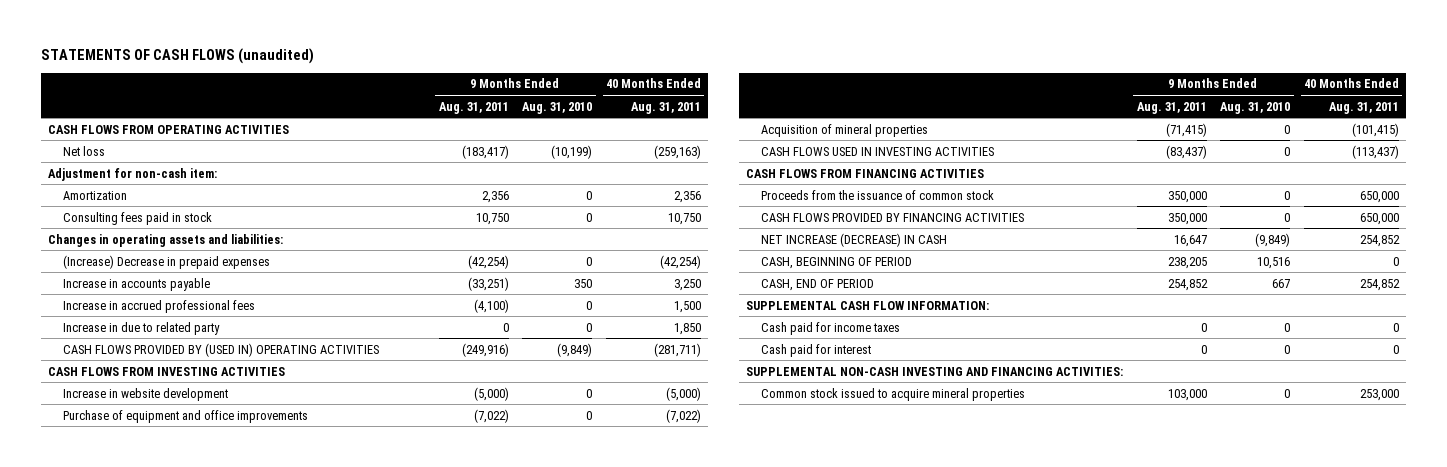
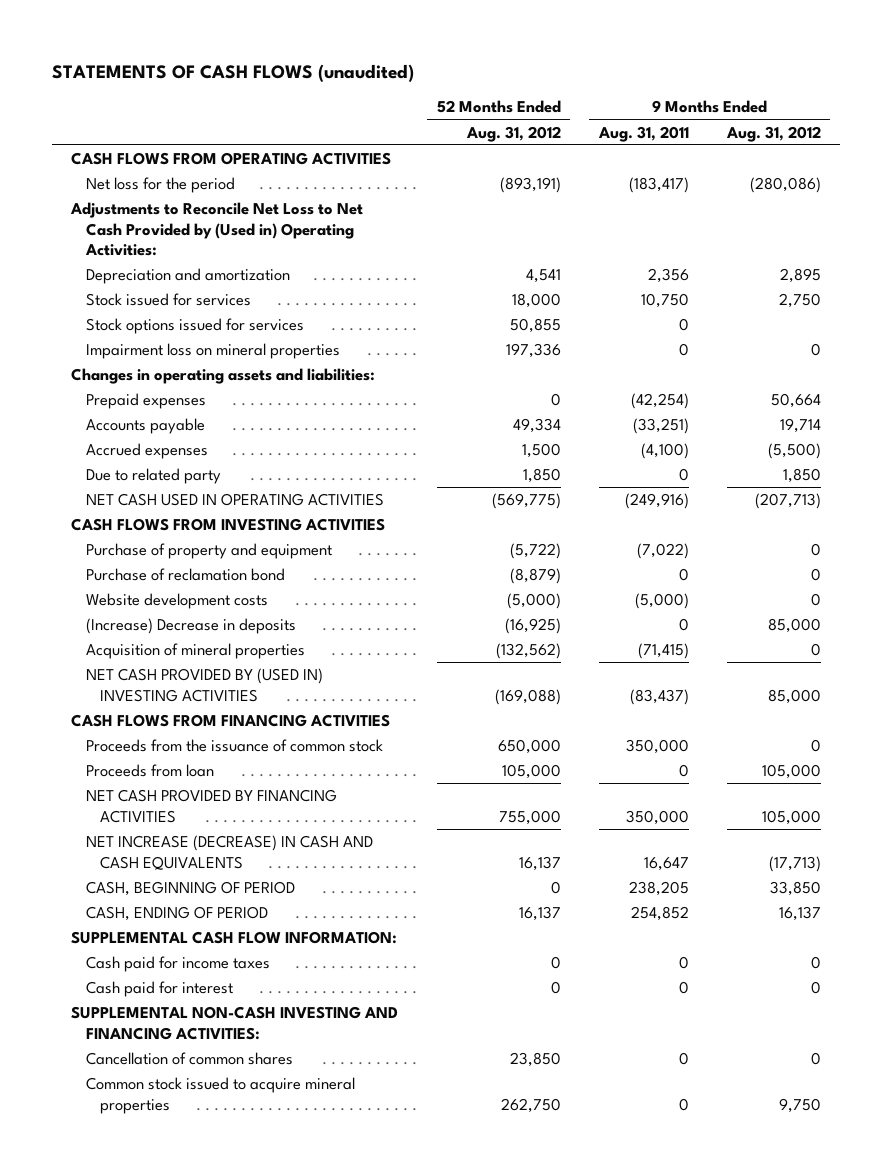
- | 9 Months Ended Aug. 31, 2011 | 9 Months Ended Aug. 31, 2010 | 40 Months Ended Aug. 31, 2011
+ | 52 Months Ended Aug. 31, 2012 | 9 Months Ended Aug. 31, 2011 | 9 Months Ended Aug. 31, 2012
- Net loss | (183,417) | (10,199) | (259,163)
- Adjustment for non-cash item:
- Amortization | 2,356 | 0 | 2,356
- Consulting fees paid in stock | 10,750 | 0 | 10,750
+ Net loss for the period | (893,191) | (183,417) | (280,086)
+ Adjustments to Reconcile Net Loss to Net Cash Provided by (Used in) Operating Activities:
+ Depreciation and amortization | 4,541 | 2,356 | 2,895
+ Stock issued for services | 18,000 | 10,750 | 2,750
+ Stock options issued for services | 50,855 | 0 |
+ Impairment loss on mineral properties | 197,336 | 0 | 0
- (Increase) Decrease in prepaid expenses | (42,254) | 0 | (42,254)
- Increase in accounts payable | (33,251) | 350 | 3,250
- Increase in accrued professional fees | (4,100) | 0 | 1,500
- Increase in due to related party | 0 | 0 | 1,850
- CASH FLOWS PROVIDED BY (USED IN) OPERATING ACTIVITIES | (249,916) | (9,849) | (281,711)
+ Prepaid expenses | 0 | (42,254) | 50,664
+ Accounts payable | 49,334 | (33,251) | 19,714
+ Accrued expenses | 1,500 | (4,100) | (5,500)
+ Due to related party | 1,850 | 0 | 1,850
+ NET CASH USED IN OPERATING ACTIVITIES | (569,775) | (249,916) | (207,713)
- Increase in website development | (5,000) | 0 | (5,000)
- Purchase of equipment and office improvements | (7,022) | 0 | (7,022)
+ Purchase of property and equipment | (5,722) | (7,022) | 0
+ Purchase of reclamation bond | (8,879) | 0 | 0
+ Website development costs | (5,000) | (5,000) | 0
+ (Increase) Decrease in deposits | (16,925) | 0 | 85,000
- CASH FLOWS USED IN INVESTING ACTIVITIES | (83,437) | 0 | (113,437)
+ NET CASH PROVIDED BY (USED IN) INVESTING ACTIVITIES | (169,088) | (83,437) | 85,000
- CASH FLOWS PROVIDED BY FINANCING ACTIVITIES | 350,000 | 0 | 650,000
- NET INCREASE (DECREASE) IN CASH | 16,647 | (9,849) | 254,852
+ Proceeds from loan | 105,000 | 0 | 105,000
+ NET CASH PROVIDED BY FINANCING ACTIVITIES | 755,000 | 350,000 | 105,000
+ NET INCREASE (DECREASE) IN CASH AND CASH EQUIVALENTS | 16,137 | 16,647 | (17,713)
- CASH, END OF PERIOD | 254,852 | 667 | 254,852
+ CASH, ENDING OF PERIOD | 16,137 | 254,852 | 16,137
- Common stock issued to acquire mineral properties | 103,000 | 0 | 253,000
+ Cancellation of common shares | 23,850 | 0 | 0
+ Common stock issued to acquire mineral properties | 262,750 | 0 | 9,750

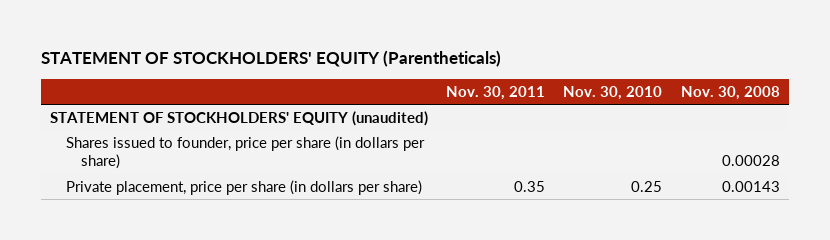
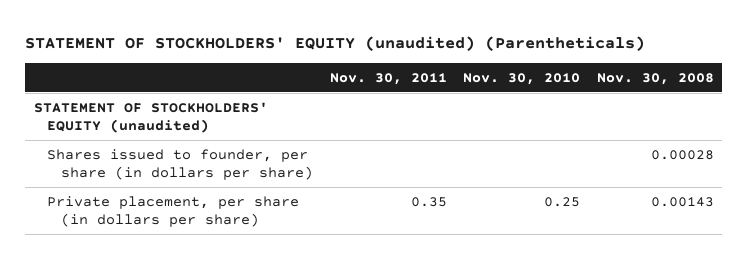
- STATEMENT OF STOCKHOLDERS' EQUITY (Parentheticals)
+ STATEMENT OF STOCKHOLDERS' EQUITY (unaudited) (Parentheticals)
- Shares issued to founder, price per share (in dollars per share) | | | 0.00028
- Private placement, price per share (in dollars per share) | 0.35 | 0.25 | 0.00143
+ Shares issued to founder, per share (in dollars per share) | | | 0.00028
+ Private placement, per share (in dollars per share) | 0.35 | 0.25 | 0.00143

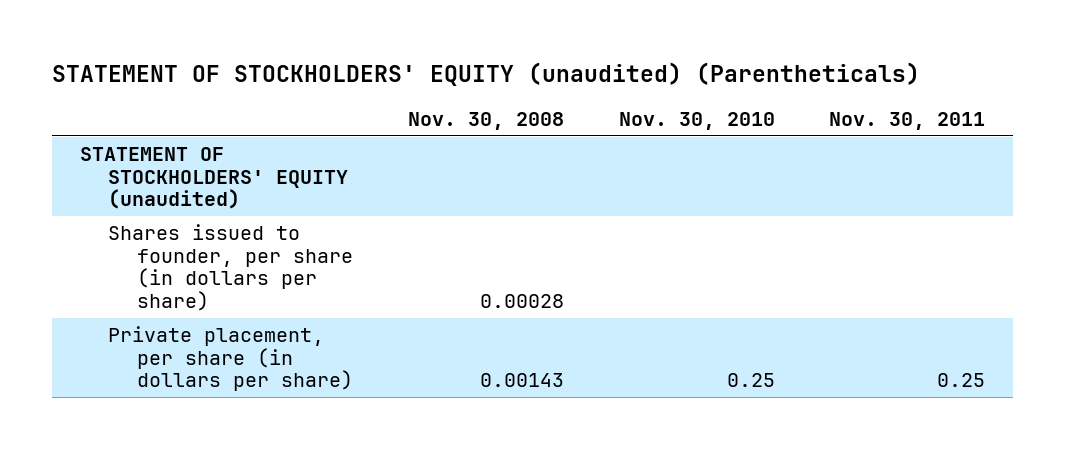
- | Nov. 30, 2011 | Nov. 30, 2010 | Nov. 30, 2008
+ | Nov. 30, 2008 | Nov. 30, 2010 | Nov. 30, 2011
- Private placement, per share (in dollars per share) | 0.35 | 0.25 | 0.00143
+ Private placement, per share (in dollars per share) | 0.00143 | 0.25 | 0.25

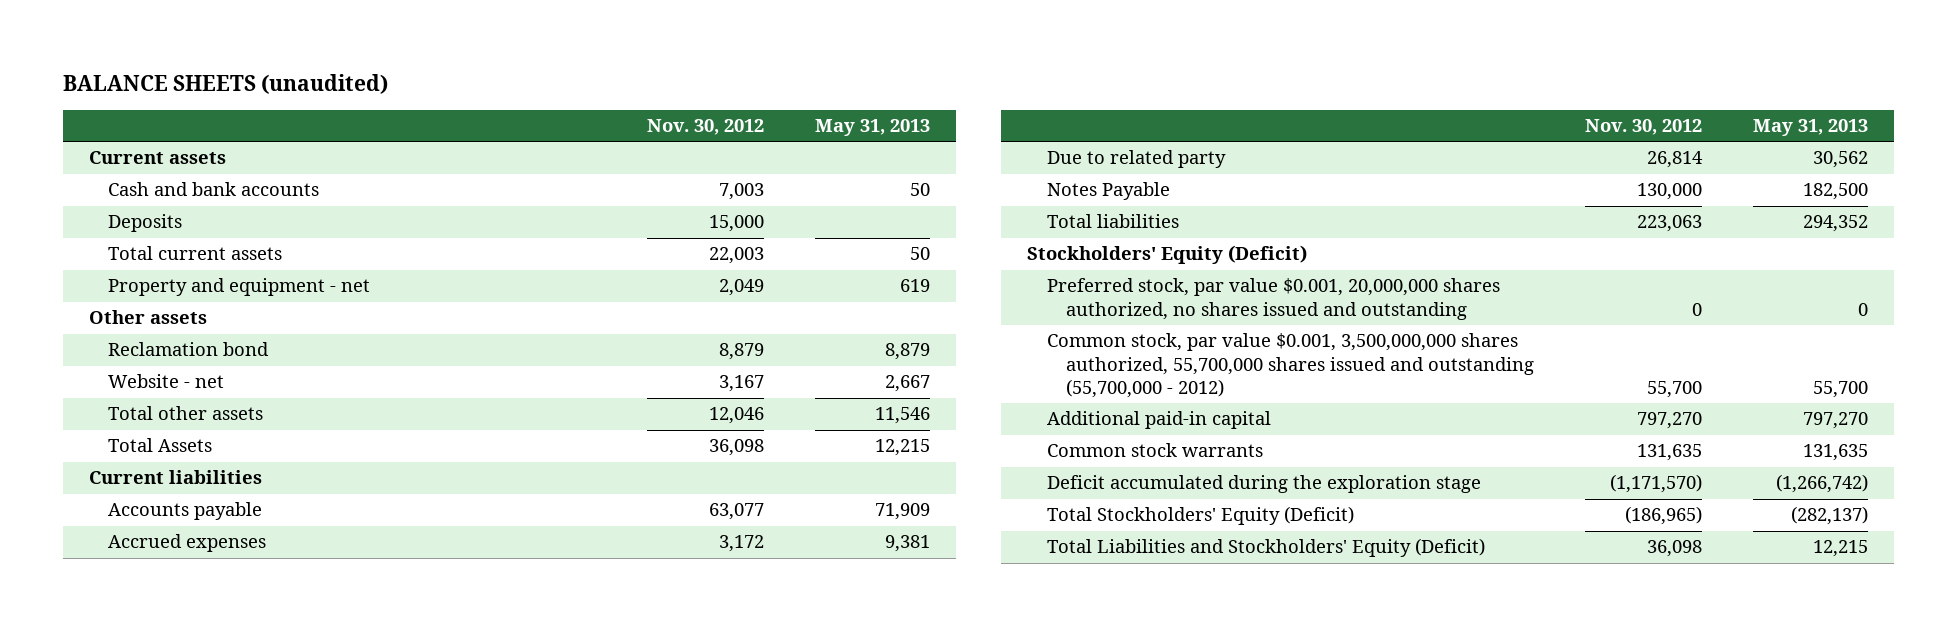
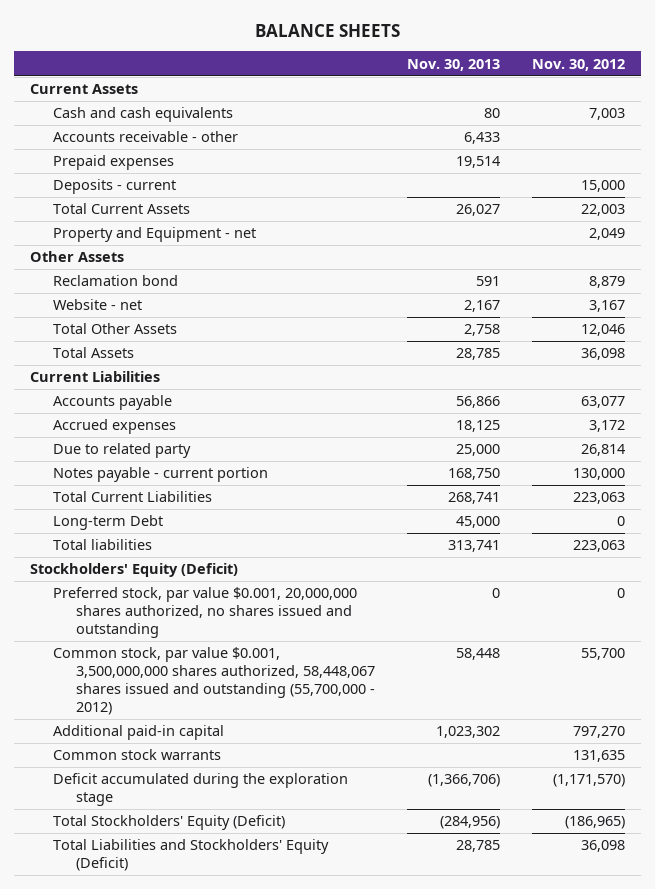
- BALANCE SHEETS (unaudited)
+ BALANCE SHEETS
- | Nov. 30, 2012 | May 31, 2013
+ | Nov. 30, 2013 | Nov. 30, 2012
- Current assets
- Cash and bank accounts | 7,003 | 50
- Deposits | 15,000 |
- Total current assets | 22,003 | 50
- Property and equipment - net | 2,049 | 619
- Other assets
+ Current Assets
+ Cash and cash equivalents | 80 | 7,003
+ Accounts receivable - other | 6,433 |
+ Prepaid expenses | 19,514 |
+ Deposits - current | | 15,000
+ Total Current Assets | 26,027 | 22,003
+ Property and Equipment - net | | 2,049
+ Other Assets
- Total other assets | 12,046 | 11,546
+ Total Other Assets | 2,758 | 12,046
- Current liabilities
+ Current Liabilities
- Notes Payable | 130,000 | 182,500
+ Notes payable - current portion | 168,750 | 130,000
+ Total Current Liabilities | 268,741 | 223,063
+ Long-term Debt | 45,000 | 0
- Common stock, par value $0.001, 3,500,000,000 shares authorized, 55,700,000 shares issued and outstanding (55,700,000 - 2012) | 55,700 | 55,700
+ Common stock, par value $0.001, 3,500,000,000 shares authorized, 58,448,067 shares issued and outstanding (55,700,000 - 2012) | 58,448 | 55,700

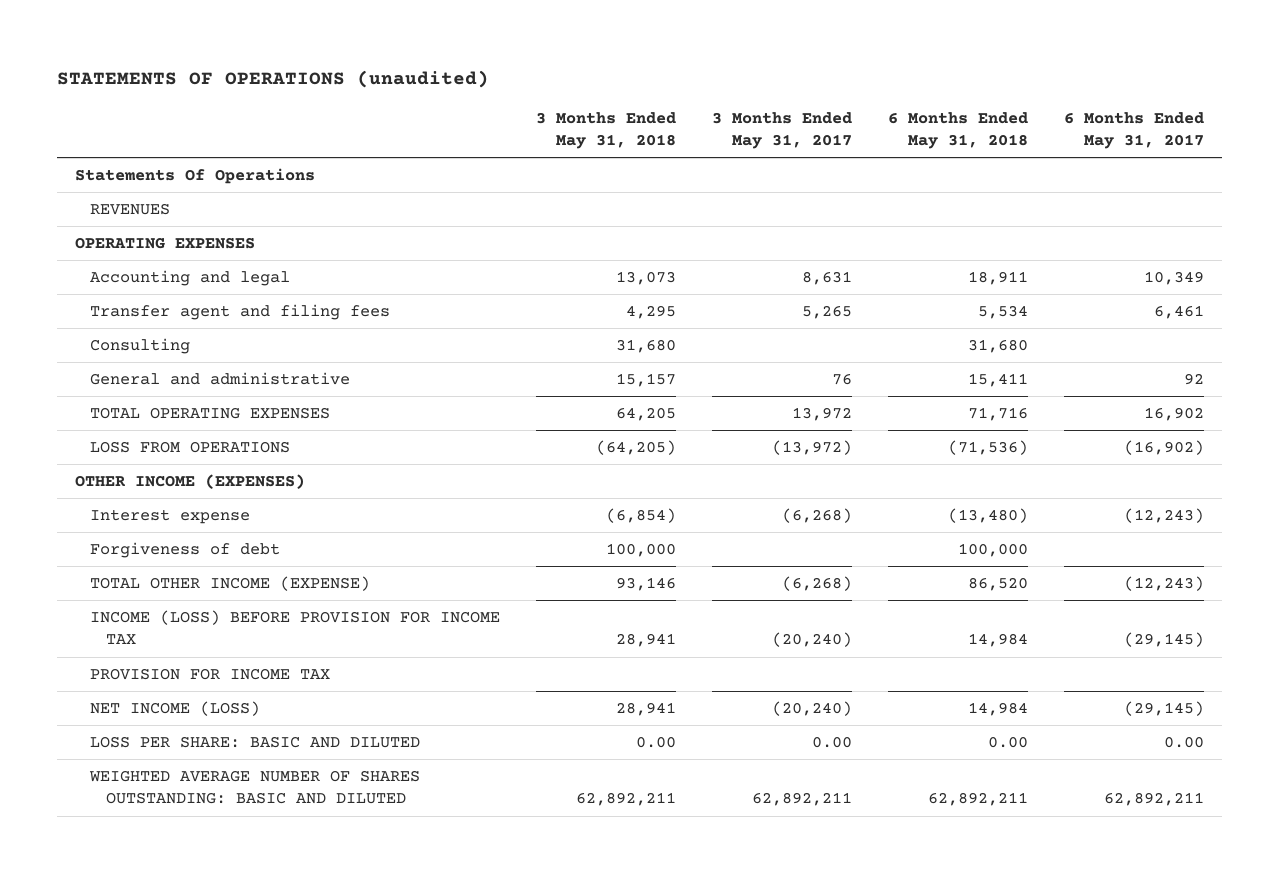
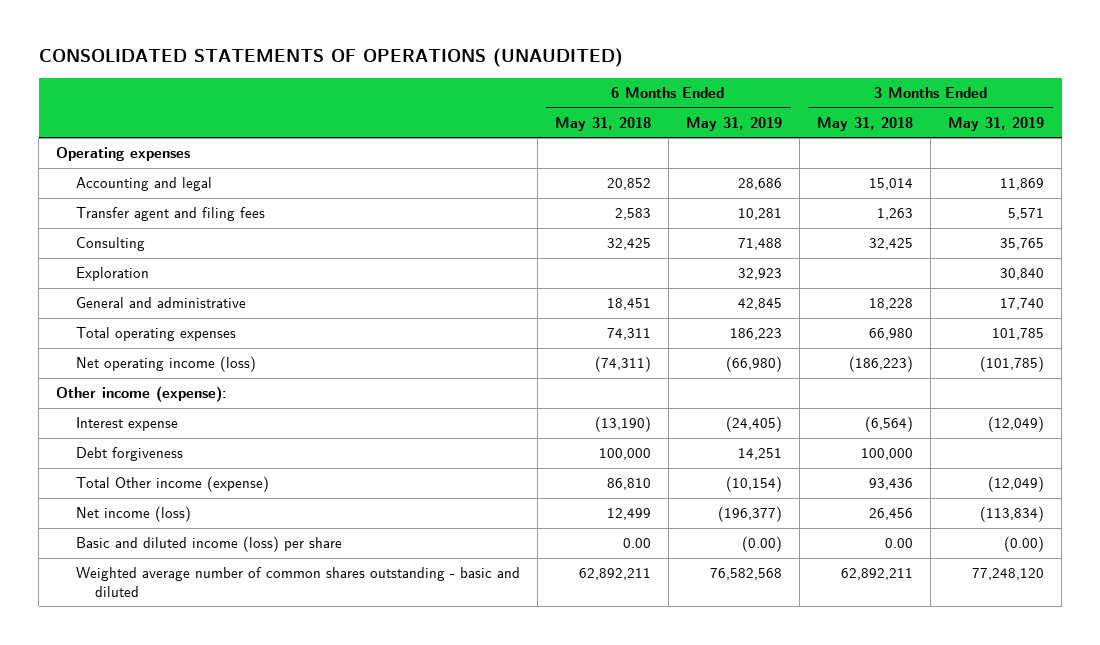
- STATEMENTS OF OPERATIONS (unaudited)
+ CONSOLIDATED STATEMENTS OF OPERATIONS (UNAUDITED)
- | 3 Months Ended May 31, 2018 | 3 Months Ended May 31, 2017 | 6 Months Ended May 31, 2018 | 6 Months Ended May 31, 2017
+ | 6 Months Ended May 31, 2018 | 6 Months Ended May 31, 2019 | 3 Months Ended May 31, 2018 | 3 Months Ended May 31, 2019
- Statements Of Operations
- REVENUES
- OPERATING EXPENSES
- Accounting and legal | 13,073 | 8,631 | 18,911 | 10,349
- Transfer agent and filing fees | 4,295 | 5,265 | 5,534 | 6,461
- Consulting | 31,680 | | 31,680 |
- General and administrative | 15,157 | 76 | 15,411 | 92
- TOTAL OPERATING EXPENSES | 64,205 | 13,972 | 71,716 | 16,902
- LOSS FROM OPERATIONS | (64,205) | (13,972) | (71,536) | (16,902)
- OTHER INCOME (EXPENSES)
- Interest expense | (6,854) | (6,268) | (13,480) | (12,243)
- Forgiveness of debt | 100,000 | | 100,000 |
- TOTAL OTHER INCOME (EXPENSE) | 93,146 | (6,268) | 86,520 | (12,243)
- INCOME (LOSS) BEFORE PROVISION FOR INCOME TAX | 28,941 | (20,240) | 14,984 | (29,145)
- PROVISION FOR INCOME TAX
- NET INCOME (LOSS) | 28,941 | (20,240) | 14,984 | (29,145)
- LOSS PER SHARE: BASIC AND DILUTED | 0.00 | 0.00 | 0.00 | 0.00
- WEIGHTED AVERAGE NUMBER OF SHARES OUTSTANDING: BASIC AND DILUTED | 62,892,211 | 62,892,211 | 62,892,211 | 62,892,211
+ Operating expenses
+ Accounting and legal | 20,852 | 28,686 | 15,014 | 11,869
+ Transfer agent and filing fees | 2,583 | 10,281 | 1,263 | 5,571
+ Consulting | 32,425 | 71,488 | 32,425 | 35,765
+ Exploration | | 32,923 | | 30,840
+ General and administrative | 18,451 | 42,845 | 18,228 | 17,740
+ Total operating expenses | 74,311 | 186,223 | 66,980 | 101,785
+ Net operating income (loss) | (74,311) | (66,980) | (186,223) | (101,785)
+ Other income (expense):
+ Interest expense | (13,190) | (24,405) | (6,564) | (12,049)
+ Debt forgiveness | 100,000 | 14,251 | 100,000 |
+ Total Other income (expense) | 86,810 | (10,154) | 93,436 | (12,049)
+ Net income (loss) | 12,499 | (196,377) | 26,456 | (113,834)
+ Basic and diluted income (loss) per share | 0.00 | (0.00) | 0.00 | (0.00)
+ Weighted average number of common shares outstanding - basic and diluted | 62,892,211 | 76,582,568 | 62,892,211 | 77,248,120

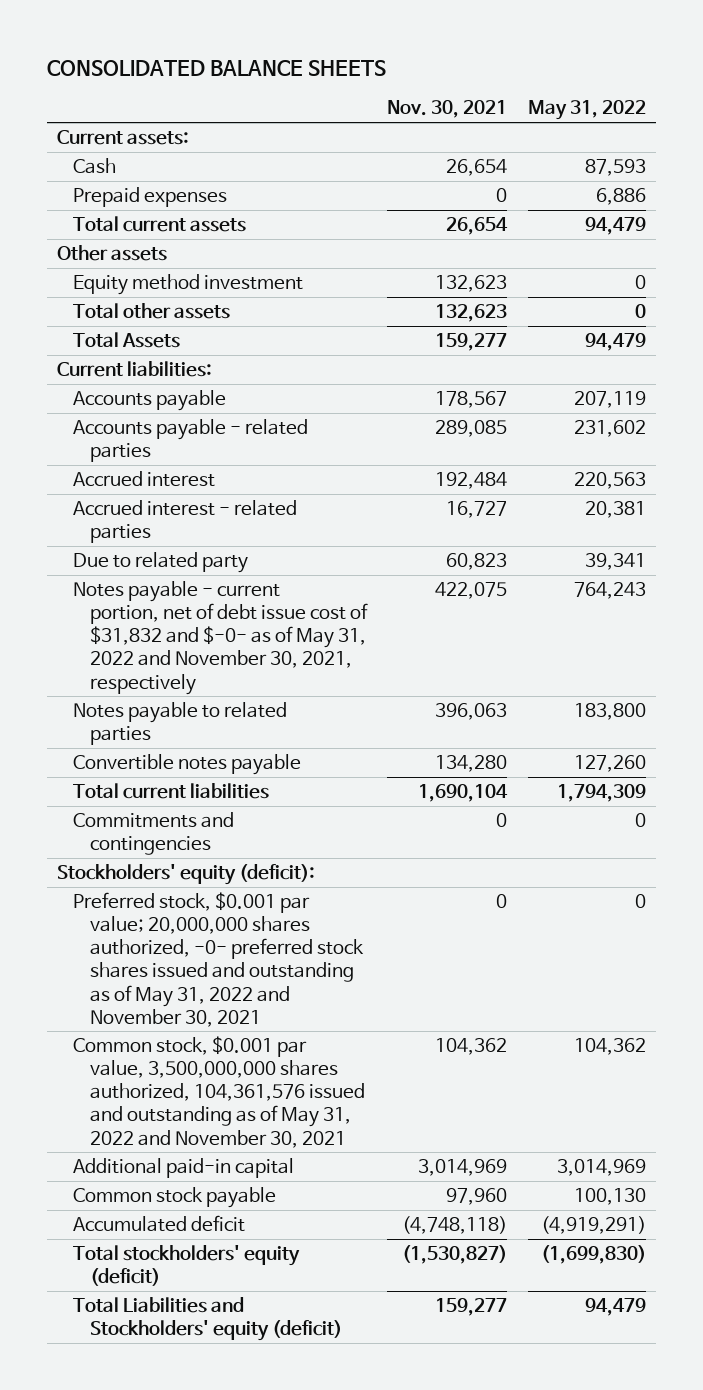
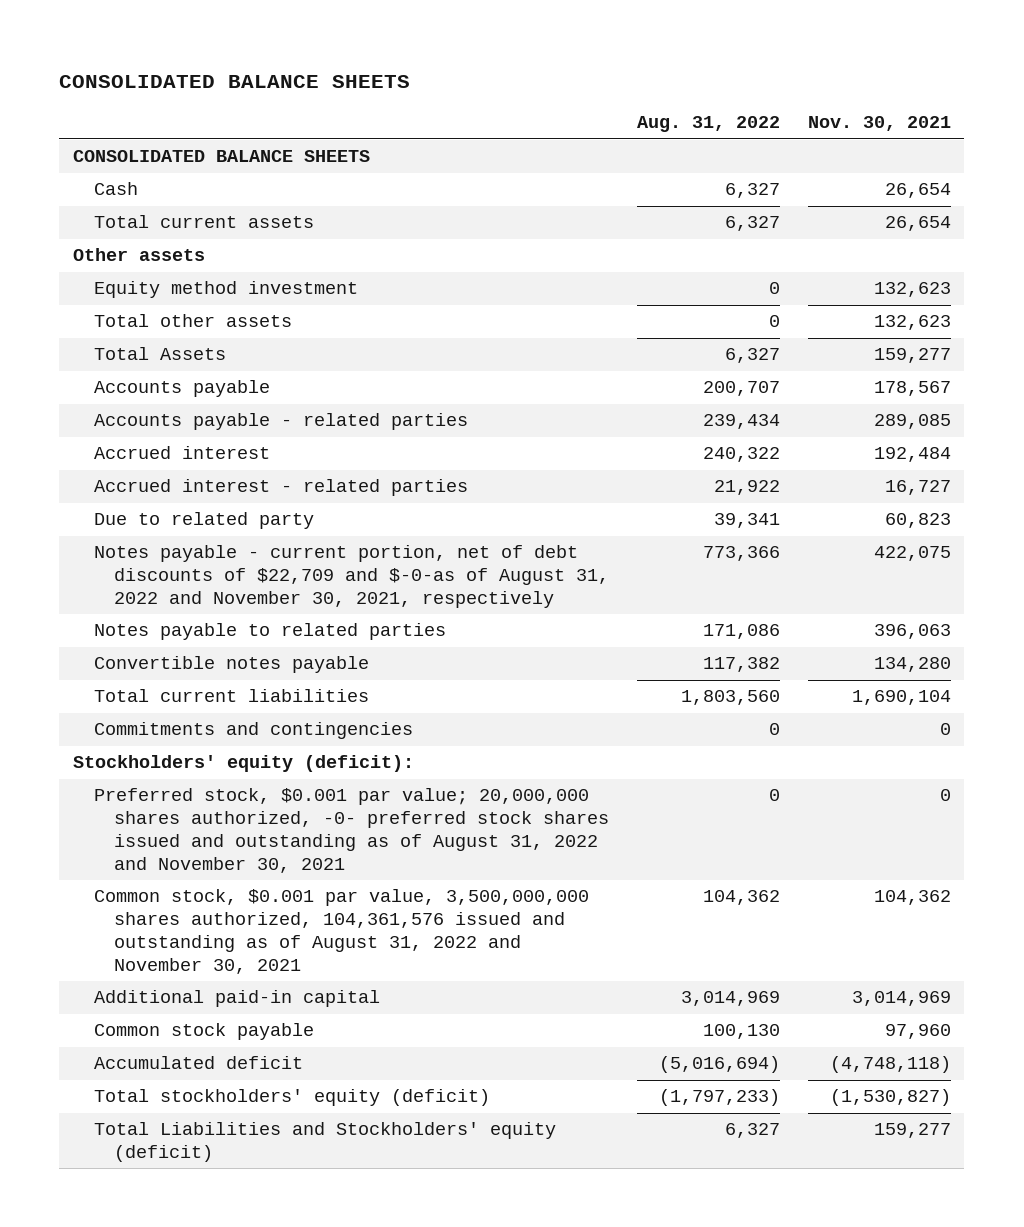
- | Nov. 30, 2021 | May 31, 2022
+ | Aug. 31, 2022 | Nov. 30, 2021
- Current assets:
+ CONSOLIDATED BALANCE SHEETS
- Prepaid expenses | 0 | 6,886
- Current liabilities:
- Notes payable - current portion, net of debt issue cost of $31,832 and $-0- as of May 31, 2022 and November 30, 2021, respectively | 422,075 | 764,243
+ Notes payable - current portion, net of debt discounts of $22,709 and $-0-as of August 31, 2022 and November 30, 2021, respectively | 773,366 | 422,075
- Preferred stock, $0.001 par value; 20,000,000 shares authorized, -0- preferred stock shares issued and outstanding as of May 31, 2022 and November 30, 2021 | 0 | 0
- Common stock, $0.001 par value, 3,500,000,000 shares authorized, 104,361,576 issued and outstanding as of May 31, 2022 and November 30, 2021 | 104,362 | 104,362
+ Preferred stock, $0.001 par value; 20,000,000 shares authorized, -0- preferred stock shares issued and outstanding as of August 31, 2022 and November 30, 2021 | 0 | 0
+ Common stock, $0.001 par value, 3,500,000,000 shares authorized, 104,361,576 issued and outstanding as of August 31, 2022 and November 30, 2021 | 104,362 | 104,362

